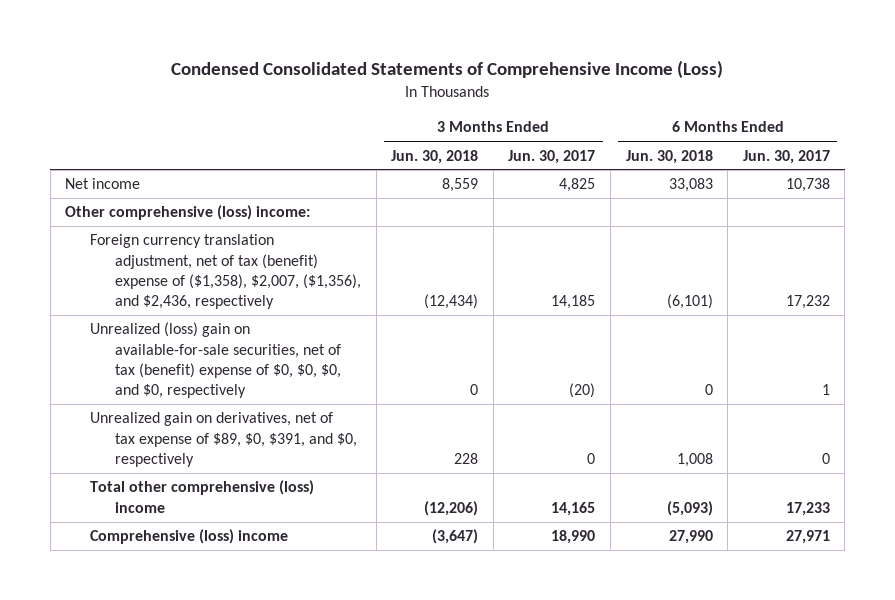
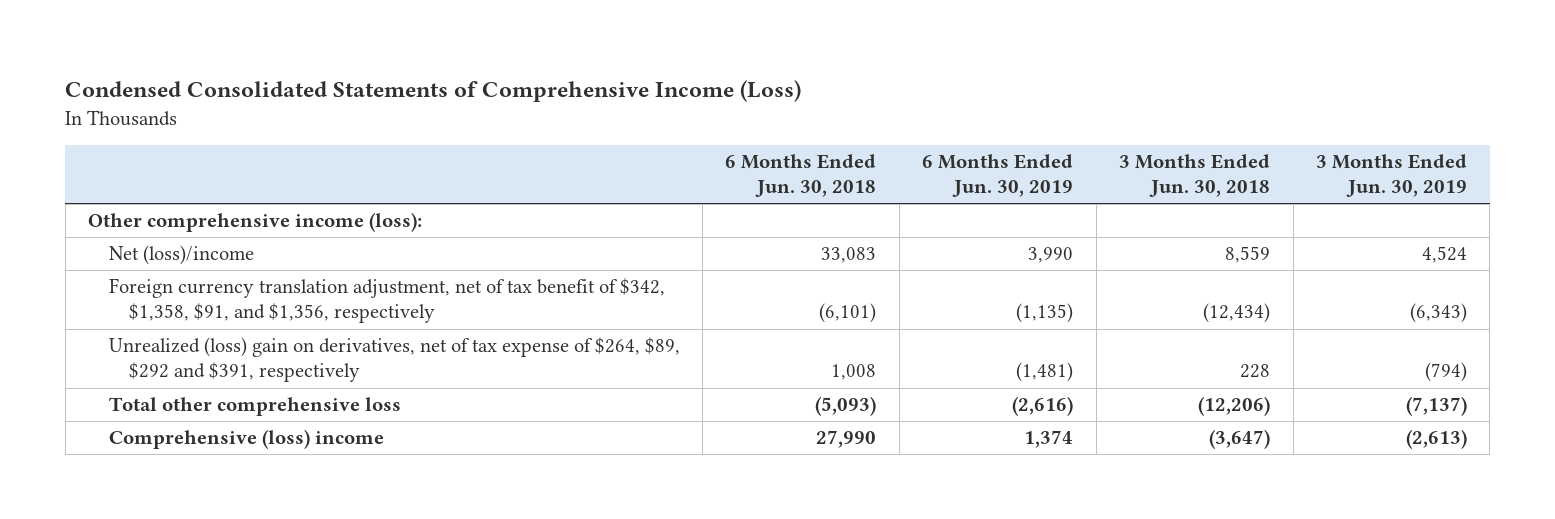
- | 3 Months Ended Jun. 30, 2018 | 3 Months Ended Jun. 30, 2017 | 6 Months Ended Jun. 30, 2018 | 6 Months Ended Jun. 30, 2017
+ | 6 Months Ended Jun. 30, 2018 | 6 Months Ended Jun. 30, 2019 | 3 Months Ended Jun. 30, 2018 | 3 Months Ended Jun. 30, 2019
- Net income | 8,559 | 4,825 | 33,083 | 10,738
- Other comprehensive (loss) income:
- Foreign currency translation adjustment, net of tax (benefit) expense of ($1,358), $2,007, ($1,356), and $2,436, respectively | (12,434) | 14,185 | (6,101) | 17,232
- Unrealized (loss) gain on available-for-sale securities, net of tax (benefit) expense of $0, $0, $0, and $0, respectively | 0 | (20) | 0 | 1
- Unrealized gain on derivatives, net of tax expense of $89, $0, $391, and $0, respectively | 228 | 0 | 1,008 | 0
- Total other comprehensive (loss) income | (12,206) | 14,165 | (5,093) | 17,233
+ Other comprehensive income (loss):
+ Net (loss)/income | 33,083 | 3,990 | 8,559 | 4,524
+ Foreign currency translation adjustment, net of tax benefit of $342, $1,358, $91, and $1,356, respectively | (6,101) | (1,135) | (12,434) | (6,343)
+ Unrealized (loss) gain on derivatives, net of tax expense of $264, $89, $292 and $391, respectively | 1,008 | (1,481) | 228 | (794)
+ Total other comprehensive loss | (5,093) | (2,616) | (12,206) | (7,137)

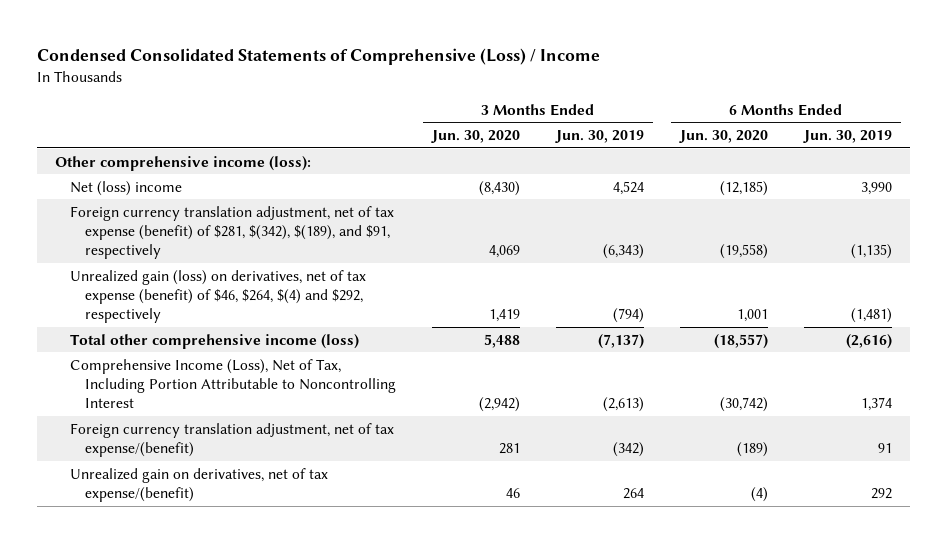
- Condensed Consolidated Statements of Comprehensive Income (Loss)
+ Condensed Consolidated Statements of Comprehensive (Loss) / Income
- | 6 Months Ended Jun. 30, 2018 | 6 Months Ended Jun. 30, 2019 | 3 Months Ended Jun. 30, 2018 | 3 Months Ended Jun. 30, 2019
+ | 3 Months Ended Jun. 30, 2020 | 3 Months Ended Jun. 30, 2019 | 6 Months Ended Jun. 30, 2020 | 6 Months Ended Jun. 30, 2019
- Net (loss)/income | 33,083 | 3,990 | 8,559 | 4,524
- Foreign currency translation adjustment, net of tax benefit of $342, $1,358, $91, and $1,356, respectively | (6,101) | (1,135) | (12,434) | (6,343)
- Unrealized (loss) gain on derivatives, net of tax expense of $264, $89, $292 and $391, respectively | 1,008 | (1,481) | 228 | (794)
- Total other comprehensive loss | (5,093) | (2,616) | (12,206) | (7,137)
- Comprehensive (loss) income | 27,990 | 1,374 | (3,647) | (2,613)
+ Net (loss) income | (8,430) | 4,524 | (12,185) | 3,990
+ Foreign currency translation adjustment, net of tax expense (benefit) of $281, $(342), $(189), and $91, respectively | 4,069 | (6,343) | (19,558) | (1,135)
+ Unrealized gain (loss) on derivatives, net of tax expense (benefit) of $46, $264, $(4) and $292, respectively | 1,419 | (794) | 1,001 | (1,481)
+ Total other comprehensive income (loss) | 5,488 | (7,137) | (18,557) | (2,616)
+ Comprehensive Income (Loss), Net of Tax, Including Portion Attributable to Noncontrolling Interest | (2,942) | (2,613) | (30,742) | 1,374
+ Foreign currency translation adjustment, net of tax expense/(benefit) | 281 | (342) | (189) | 91
+ Unrealized gain on derivatives, net of tax expense/(benefit) | 46 | 264 | (4) | 292

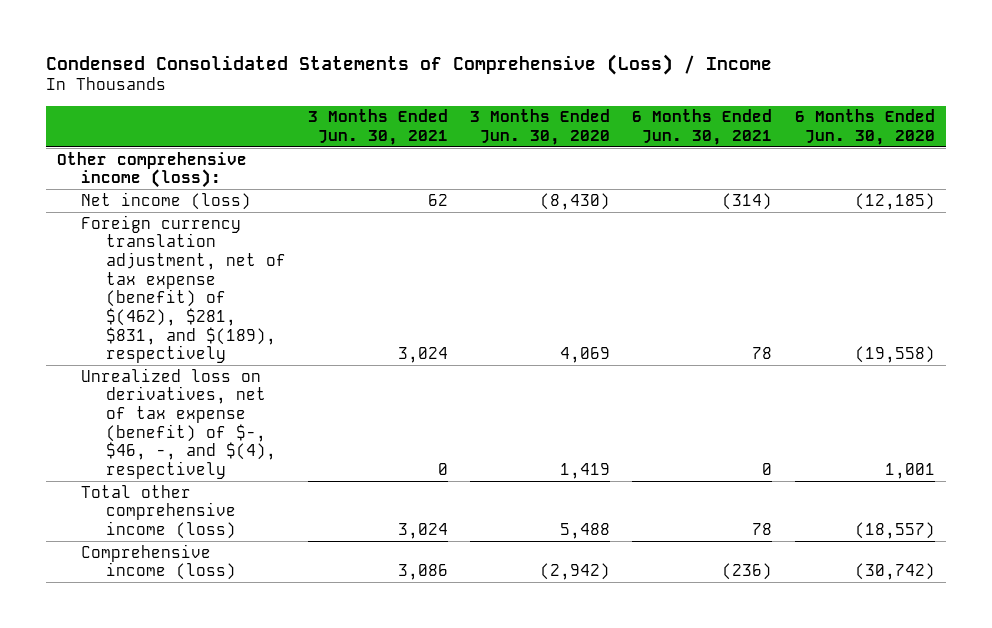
- | 3 Months Ended Jun. 30, 2020 | 3 Months Ended Jun. 30, 2019 | 6 Months Ended Jun. 30, 2020 | 6 Months Ended Jun. 30, 2019
+ | 3 Months Ended Jun. 30, 2021 | 3 Months Ended Jun. 30, 2020 | 6 Months Ended Jun. 30, 2021 | 6 Months Ended Jun. 30, 2020
- Net (loss) income | (8,430) | 4,524 | (12,185) | 3,990
- Foreign currency translation adjustment, net of tax expense (benefit) of $281, $(342), $(189), and $91, respectively | 4,069 | (6,343) | (19,558) | (1,135)
- Unrealized gain (loss) on derivatives, net of tax expense (benefit) of $46, $264, $(4) and $292, respectively | 1,419 | (794) | 1,001 | (1,481)
+ Net income (loss) | 62 | (8,430) | (314) | (12,185)
+ Foreign currency translation adjustment, net of tax expense (benefit) of $(462), $281, $831, and $(189), respectively | 3,024 | 4,069 | 78 | (19,558)
+ Unrealized loss on derivatives, net of tax expense (benefit) of $-, $46, -, and $(4), respectively | 0 | 1,419 | 0 | 1,001
- Comprehensive Income (Loss), Net of Tax, Including Portion Attributable to Noncontrolling Interest | (2,942) | (2,613) | (30,742) | 1,374
- Foreign currency translation adjustment, net of tax expense/(benefit) | 281 | (342) | (189) | 91
- Unrealized gain on derivatives, net of tax expense/(benefit) | 46 | 264 | (4) | 292
+ Comprehensive income (loss) | 3,086 | (2,942) | (236) | (30,742)

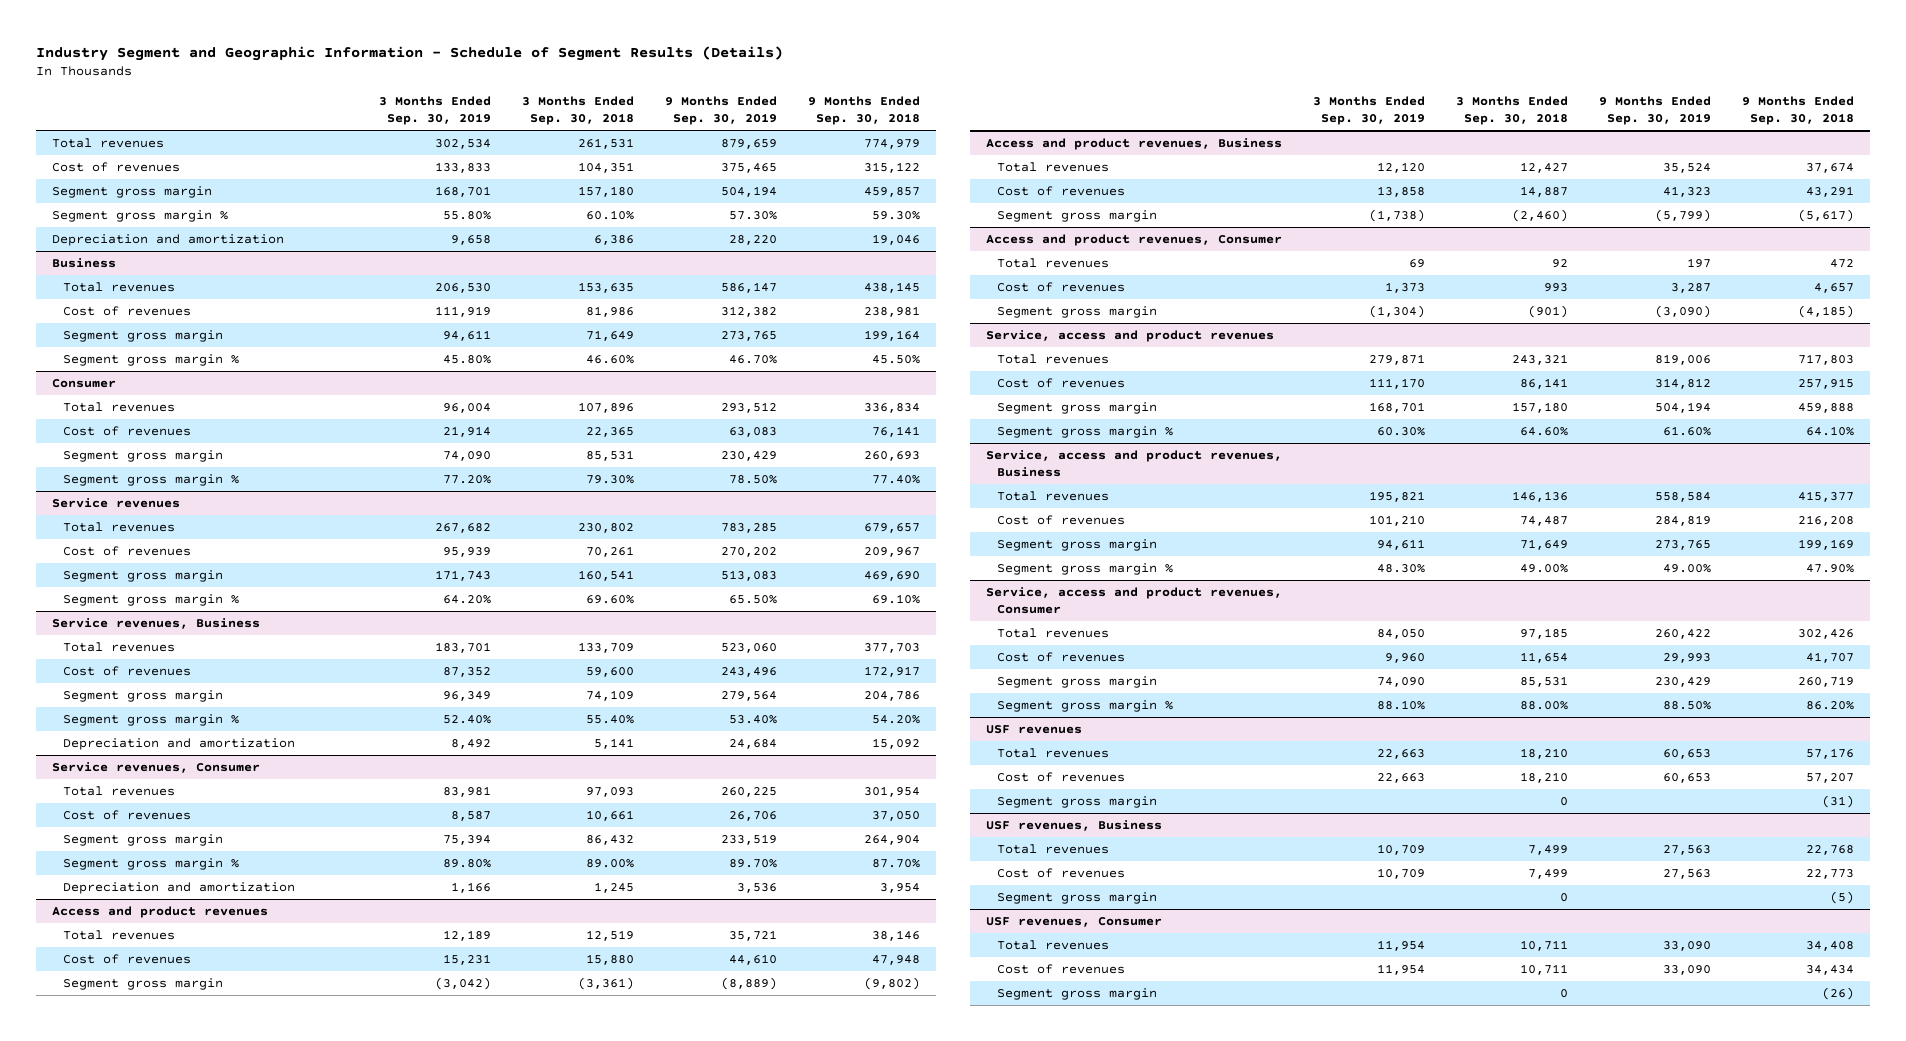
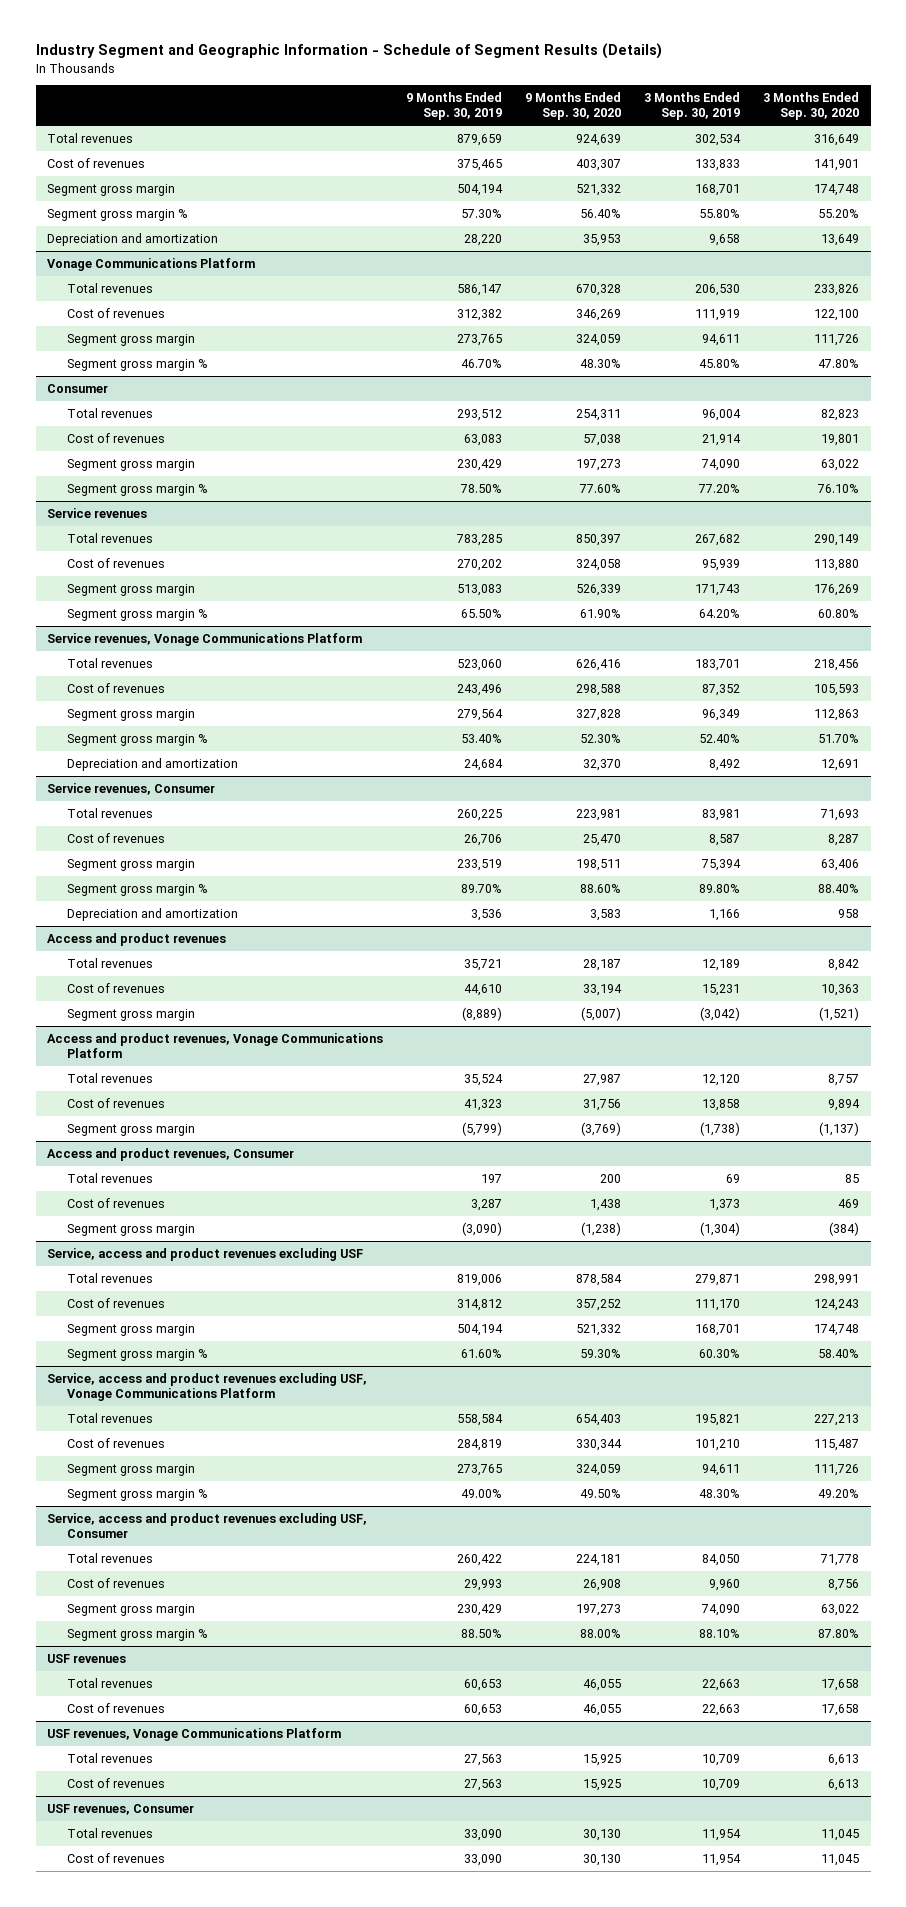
- | 3 Months Ended Sep. 30, 2019 | 3 Months Ended Sep. 30, 2018 | 9 Months Ended Sep. 30, 2019 | 9 Months Ended Sep. 30, 2018
+ | 9 Months Ended Sep. 30, 2019 | 9 Months Ended Sep. 30, 2020 | 3 Months Ended Sep. 30, 2019 | 3 Months Ended Sep. 30, 2020
- Business
+ Vonage Communications Platform
- Service revenues, Business
+ Service revenues, Vonage Communications Platform
- Access and product revenues, Business
+ Access and product revenues, Vonage Communications Platform
- Service, access and product revenues
+ Service, access and product revenues excluding USF
- Service, access and product revenues, Business
+ Service, access and product revenues excluding USF, Vonage Communications Platform
- Service, access and product revenues, Consumer
+ Service, access and product revenues excluding USF, Consumer
@ USF revenues
- Segment gross margin | | 0 | | (31)
- USF revenues, Business
+ USF revenues, Vonage Communications Platform
- Segment gross margin | | 0 | | (5)
@ USF revenues, Consumer
- Segment gross margin | | 0 | | (26)

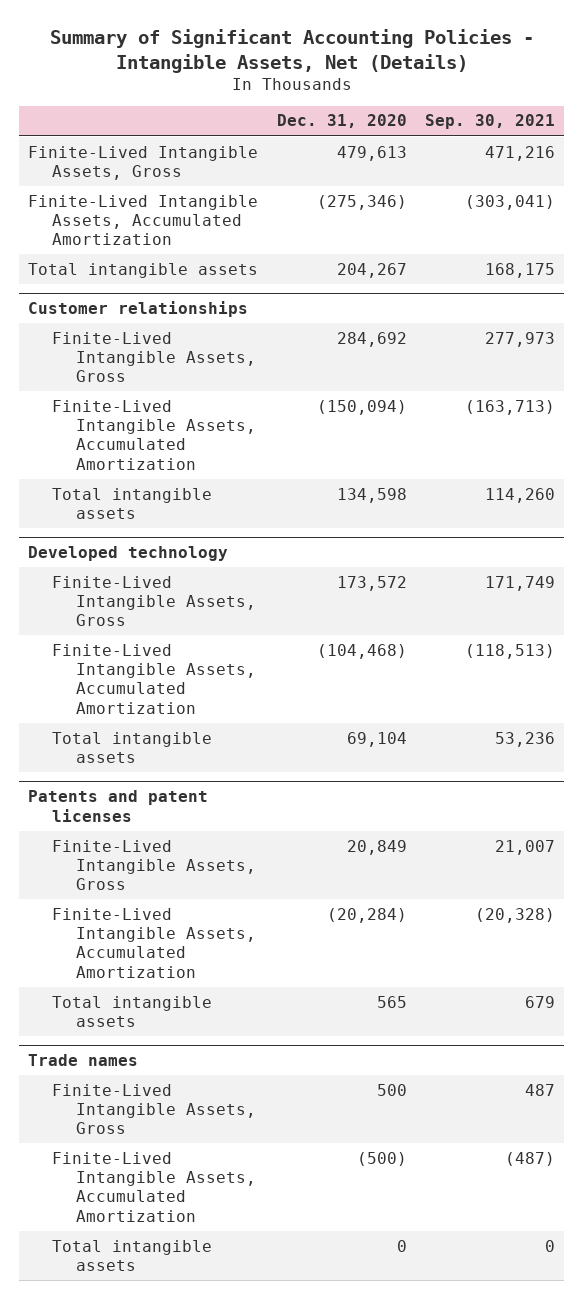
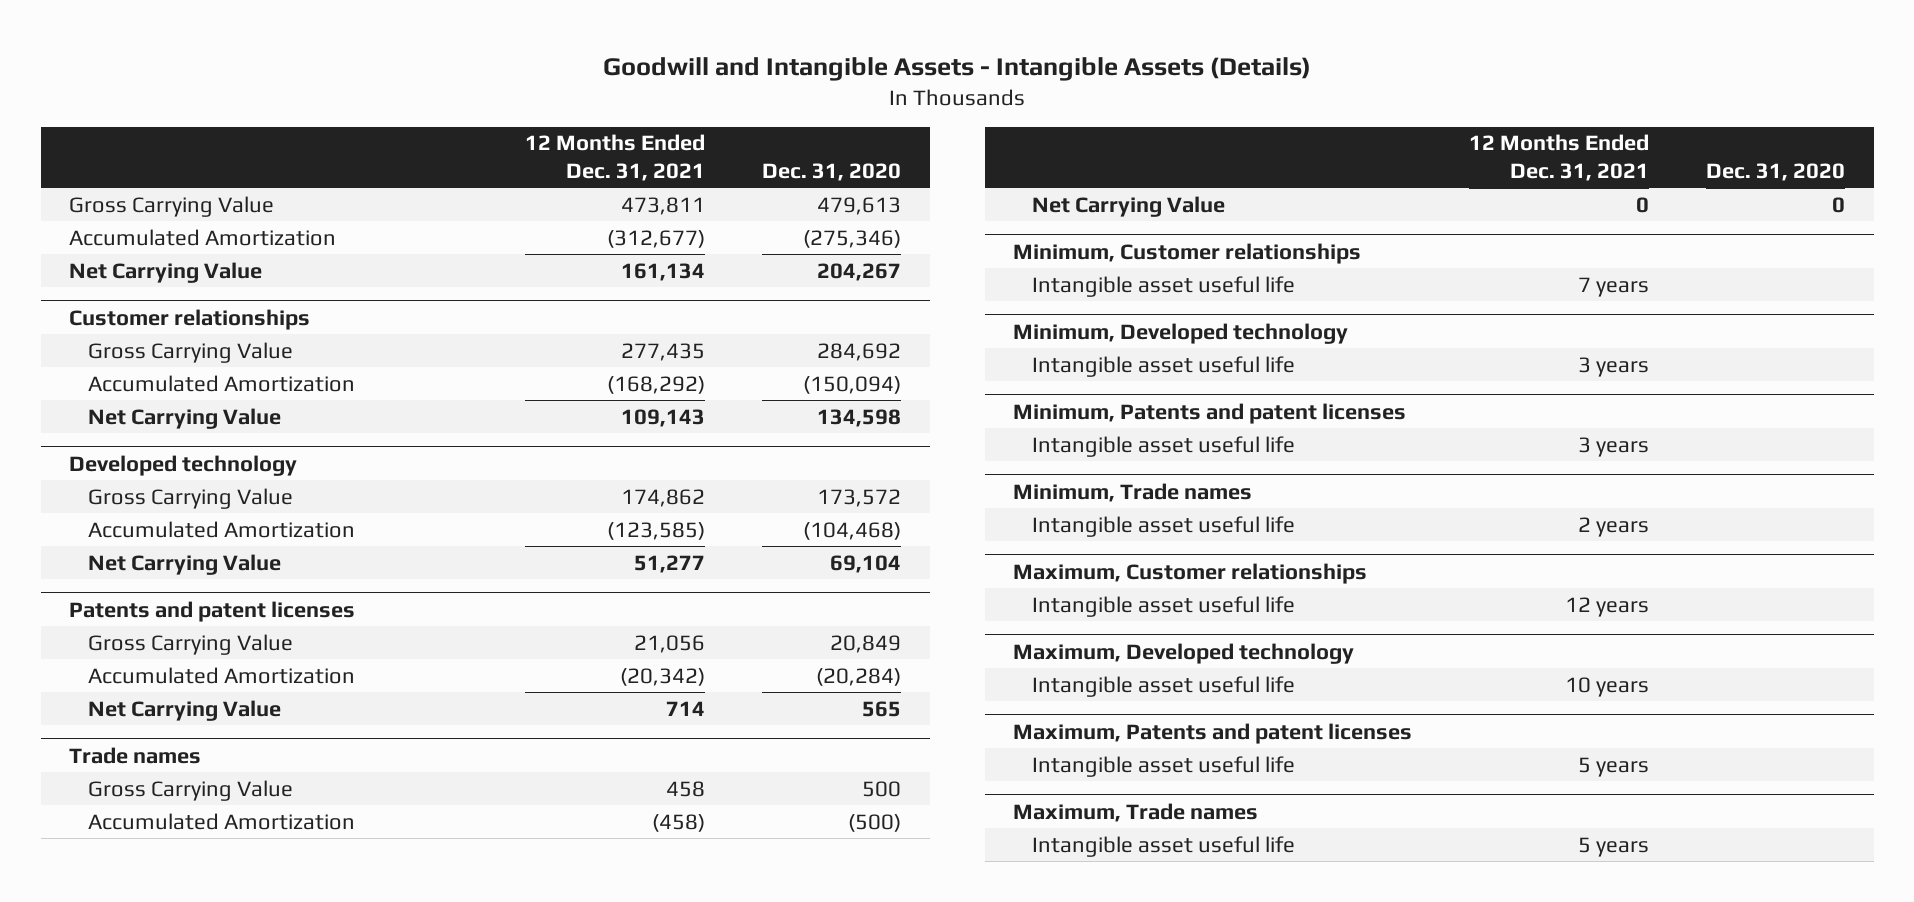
- Summary of Significant Accounting Policies - Intangible Assets, Net (Details)
+ Goodwill and Intangible Assets - Intangible Assets (Details)
- | Dec. 31, 2020 | Sep. 30, 2021
+ | 12 Months Ended Dec. 31, 2021 | Dec. 31, 2020
- Finite-Lived Intangible Assets, Gross | 479,613 | 471,216
- Finite-Lived Intangible Assets, Accumulated Amortization | (275,346) | (303,041)
- Total intangible assets | 204,267 | 168,175
+ Gross Carrying Value | 473,811 | 479,613
+ Accumulated Amortization | (312,677) | (275,346)
+ Net Carrying Value | 161,134 | 204,267
@ Customer relationships
- Finite-Lived Intangible Assets, Gross | 284,692 | 277,973
- Finite-Lived Intangible Assets, Accumulated Amortization | (150,094) | (163,713)
- Total intangible assets | 134,598 | 114,260
+ Gross Carrying Value | 277,435 | 284,692
+ Accumulated Amortization | (168,292) | (150,094)
+ Net Carrying Value | 109,143 | 134,598
@ Developed technology
- Finite-Lived Intangible Assets, Gross | 173,572 | 171,749
- Finite-Lived Intangible Assets, Accumulated Amortization | (104,468) | (118,513)
- Total intangible assets | 69,104 | 53,236
+ Gross Carrying Value | 174,862 | 173,572
+ Accumulated Amortization | (123,585) | (104,468)
+ Net Carrying Value | 51,277 | 69,104
@ Patents and patent licenses
- Finite-Lived Intangible Assets, Gross | 20,849 | 21,007
- Finite-Lived Intangible Assets, Accumulated Amortization | (20,284) | (20,328)
- Total intangible assets | 565 | 679
+ Gross Carrying Value | 21,056 | 20,849
+ Accumulated Amortization | (20,342) | (20,284)
+ Net Carrying Value | 714 | 565
@ Trade names
- Finite-Lived Intangible Assets, Gross | 500 | 487
- Finite-Lived Intangible Assets, Accumulated Amortization | (500) | (487)
- Total intangible assets | 0 | 0
+ Gross Carrying Value | 458 | 500
+ Accumulated Amortization | (458) | (500)
+ Net Carrying Value | 0 | 0
+ Minimum, Customer relationships
+ Intangible asset useful life | 7 years |
+ Minimum, Developed technology
+ Intangible asset useful life | 3 years |
+ Minimum, Patents and patent licenses
+ Intangible asset useful life | 3 years |
+ Minimum, Trade names
+ Intangible asset useful life | 2 years |
+ Maximum, Customer relationships
+ Intangible asset useful life | 12 years |
+ Maximum, Developed technology
+ Intangible asset useful life | 10 years |
+ Maximum, Patents and patent licenses
+ Intangible asset useful life | 5 years |
+ Maximum, Trade names
+ Intangible asset useful life | 5 years |

